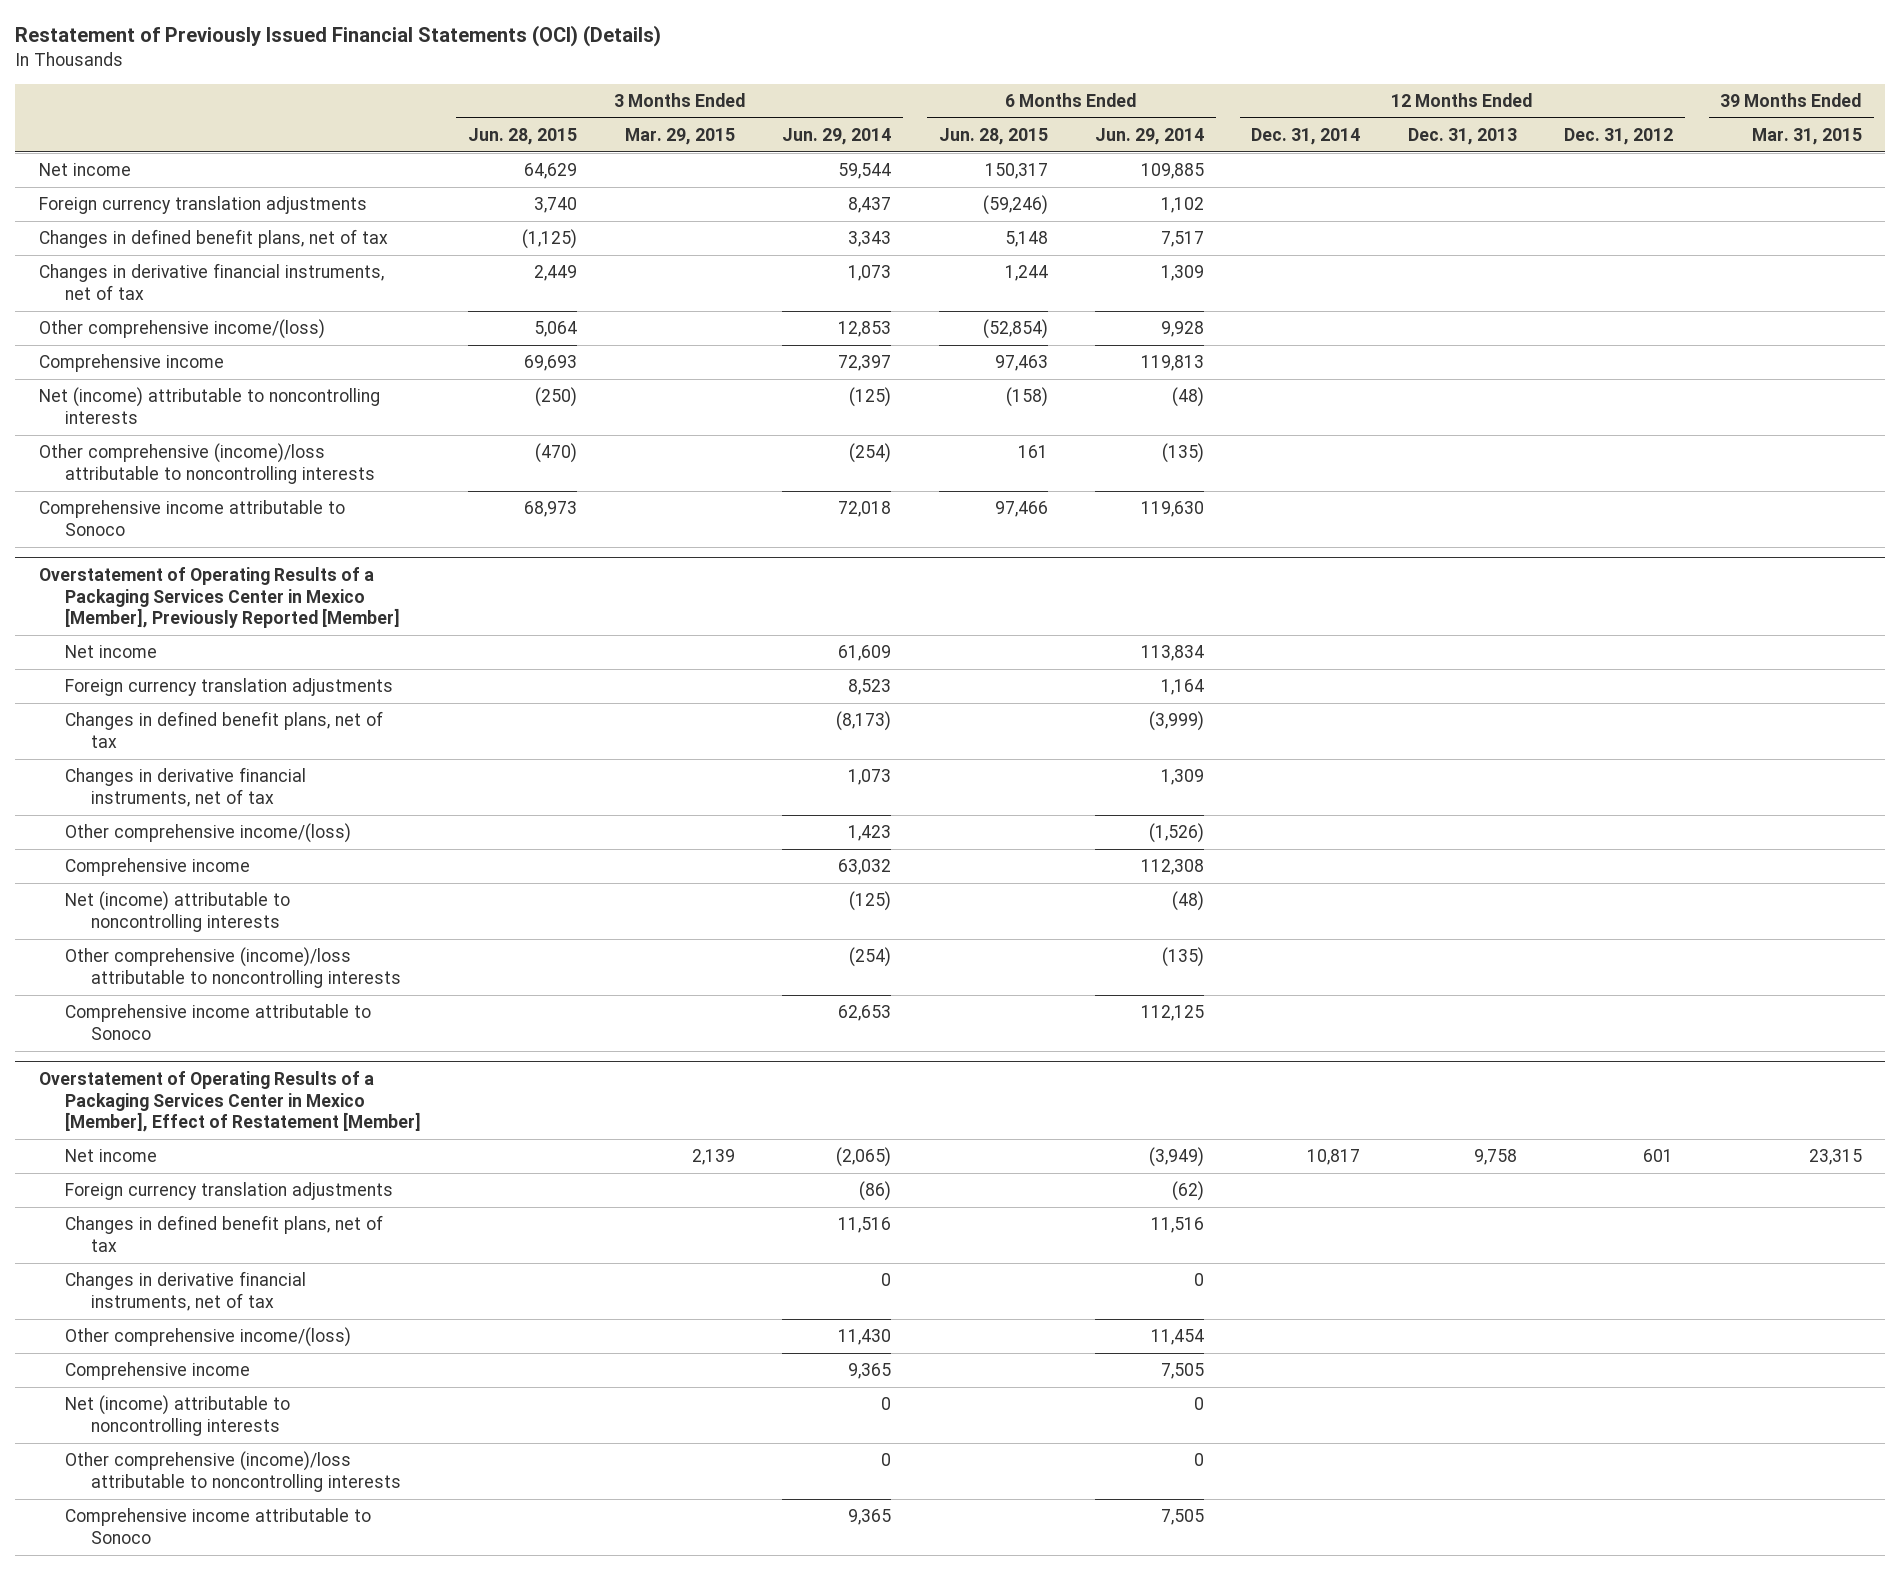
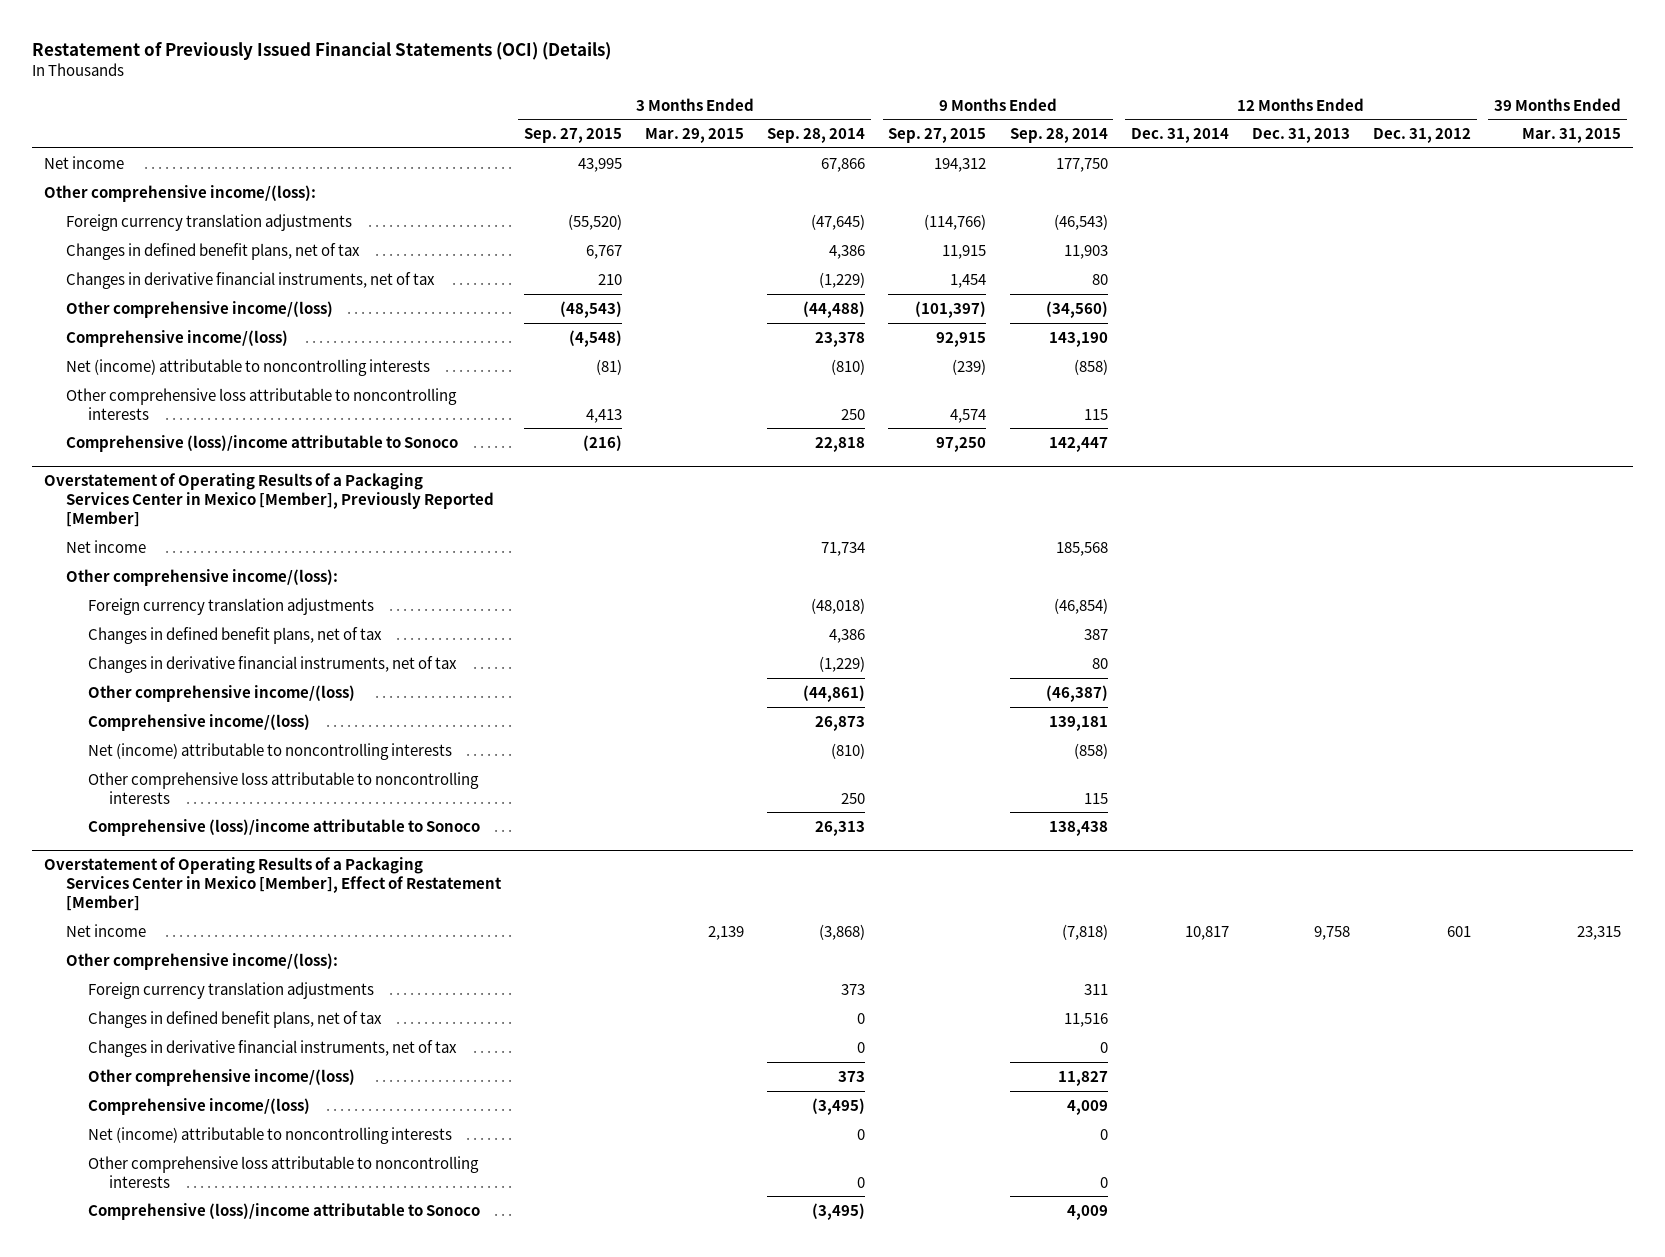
- | 3 Months Ended Jun. 28, 2015 | 3 Months Ended Mar. 29, 2015 | 3 Months Ended Jun. 29, 2014 | 6 Months Ended Jun. 28, 2015 | 6 Months Ended Jun. 29, 2014 | 12 Months Ended Dec. 31, 2014 | 12 Months Ended Dec. 31, 2013 | 12 Months Ended Dec. 31, 2012 | 39 Months Ended Mar. 31, 2015
+ | 3 Months Ended Sep. 27, 2015 | 3 Months Ended Mar. 29, 2015 | 3 Months Ended Sep. 28, 2014 | 9 Months Ended Sep. 27, 2015 | 9 Months Ended Sep. 28, 2014 | 12 Months Ended Dec. 31, 2014 | 12 Months Ended Dec. 31, 2013 | 12 Months Ended Dec. 31, 2012 | 39 Months Ended Mar. 31, 2015
+ Other comprehensive income/(loss):
- Comprehensive income | 69,693 | | 72,397 | 97,463 | 119,813 | | | |
+ Comprehensive income/(loss) | (4,548) | | 23,378 | 92,915 | 143,190 | | | |
- Other comprehensive (income)/loss attributable to noncontrolling interests | (470) | | (254) | 161 | (135) | | | |
- Comprehensive income attributable to Sonoco | 68,973 | | 72,018 | 97,466 | 119,630 | | | |
+ Other comprehensive loss attributable to noncontrolling interests | 4,413 | | 250 | 4,574 | 115 | | | |
+ Comprehensive (loss)/income attributable to Sonoco | (216) | | 22,818 | 97,250 | 142,447 | | | |
@ Overstatement of Operating Results of a Packaging Services Center in Mexico [Member], Previously Reported [Member]
+ Other comprehensive income/(loss):
- Comprehensive income | | | 63,032 | | 112,308 | | | |
+ Comprehensive income/(loss) | | | 26,873 | | 139,181 | | | |
- Other comprehensive (income)/loss attributable to noncontrolling interests | | | (254) | | (135) | | | |
- Comprehensive income attributable to Sonoco | | | 62,653 | | 112,125 | | | |
+ Other comprehensive loss attributable to noncontrolling interests | | | 250 | | 115 | | | |
+ Comprehensive (loss)/income attributable to Sonoco | | | 26,313 | | 138,438 | | | |
@ Overstatement of Operating Results of a Packaging Services Center in Mexico [Member], Effect of Restatement [Member]
+ Other comprehensive income/(loss):
- Comprehensive income | | | 9,365 | | 7,505 | | | |
+ Comprehensive income/(loss) | | | (3,495) | | 4,009 | | | |
- Other comprehensive (income)/loss attributable to noncontrolling interests | | | 0 | | 0 | | | |
- Comprehensive income attributable to Sonoco | | | 9,365 | | 7,505 | | | |
+ Other comprehensive loss attributable to noncontrolling interests | | | 0 | | 0 | | | |
+ Comprehensive (loss)/income attributable to Sonoco | | | (3,495) | | 4,009 | | | |

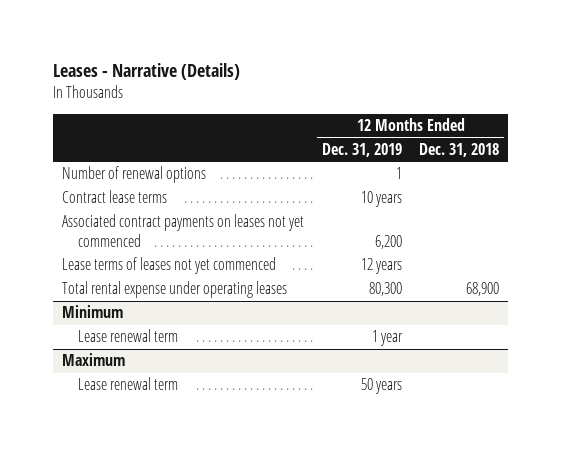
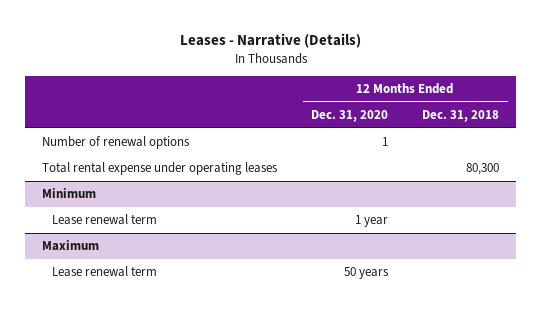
- | 12 Months Ended Dec. 31, 2019 | 12 Months Ended Dec. 31, 2018
+ | 12 Months Ended Dec. 31, 2020 | 12 Months Ended Dec. 31, 2018
- Contract lease terms | 10 years |
- Associated contract payments on leases not yet commenced | 6,200 |
- Lease terms of leases not yet commenced | 12 years |
- Total rental expense under operating leases | 80,300 | 68,900
+ Total rental expense under operating leases | | 80,300

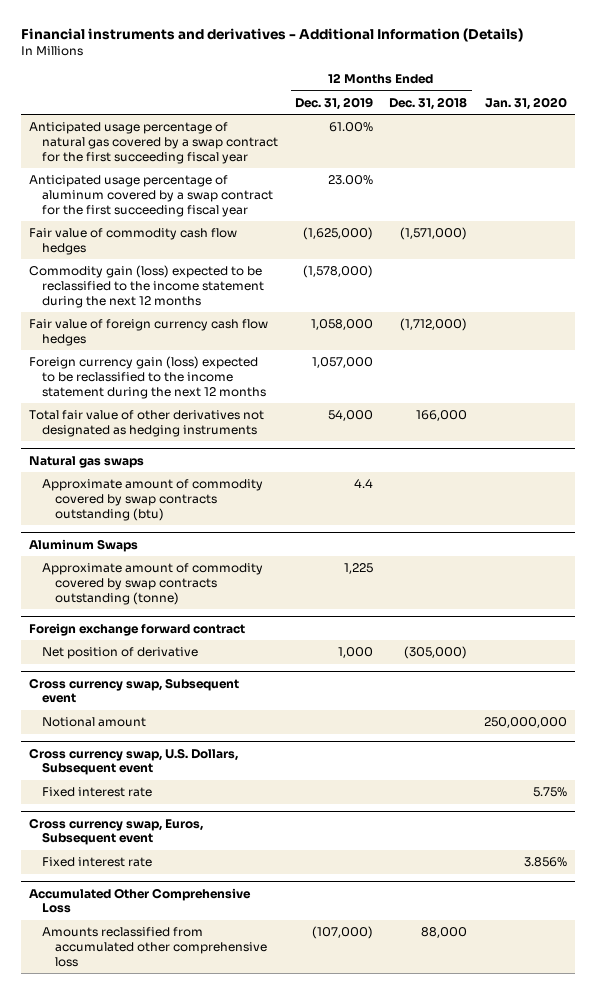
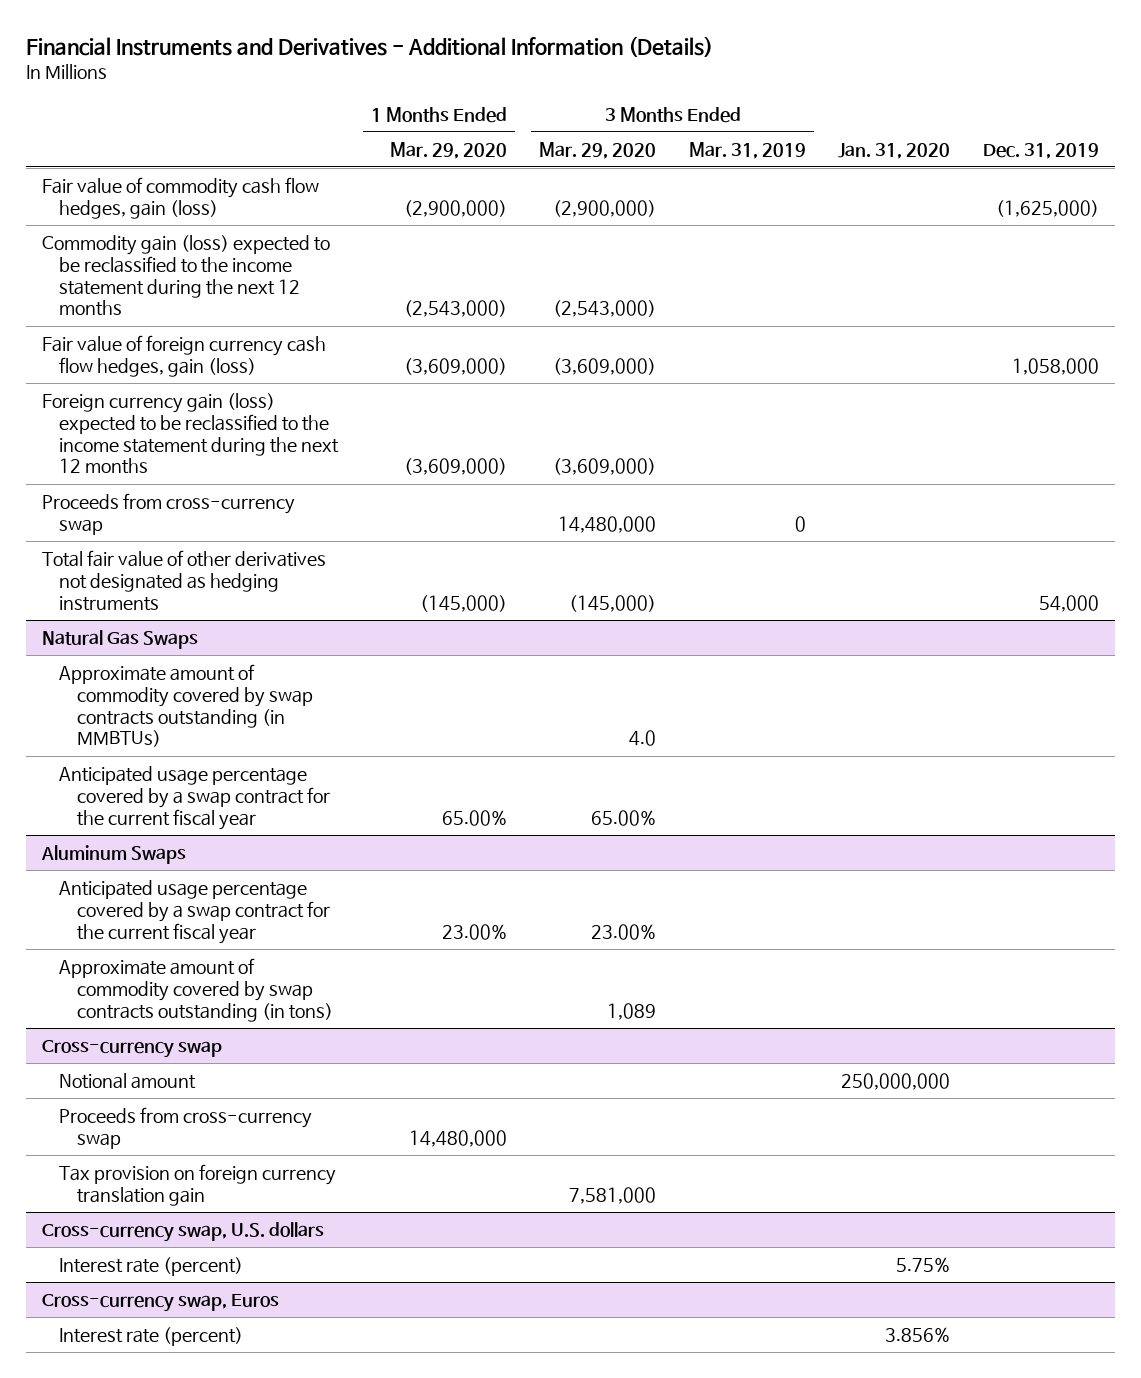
- Financial instruments and derivatives - Additional Information (Details)
+ Financial Instruments and Derivatives - Additional Information (Details)
- | 12 Months Ended Dec. 31, 2019 | 12 Months Ended Dec. 31, 2018 | Jan. 31, 2020
+ | 1 Months Ended Mar. 29, 2020 | 3 Months Ended Mar. 29, 2020 | 3 Months Ended Mar. 31, 2019 | Jan. 31, 2020 | Dec. 31, 2019
- Anticipated usage percentage of natural gas covered by a swap contract for the first succeeding fiscal year | 61.00% | |
- Anticipated usage percentage of aluminum covered by a swap contract for the first succeeding fiscal year | 23.00% | |
- Fair value of commodity cash flow hedges | (1,625,000) | (1,571,000) |
+ Fair value of commodity cash flow hedges, gain (loss) | (2,900,000) | (2,900,000) | | | (1,625,000)
- Fair value of foreign currency cash flow hedges | 1,058,000 | (1,712,000) |
+ Fair value of foreign currency cash flow hedges, gain (loss) | (3,609,000) | (3,609,000) | | | 1,058,000
+ Proceeds from cross-currency swap | | 14,480,000 | 0 | |
- Natural gas swaps
- Approximate amount of commodity covered by swap contracts outstanding (btu) | 4.4 | |
+ Natural Gas Swaps
+ Approximate amount of commodity covered by swap contracts outstanding (in MMBTUs) | | 4.0 | | |
+ Anticipated usage percentage covered by a swap contract for the current fiscal year | 65.00% | 65.00% | | |
@ Aluminum Swaps
- Approximate amount of commodity covered by swap contracts outstanding (tonne) | 1,225 | |
- Foreign exchange forward contract
- Net position of derivative | 1,000 | (305,000) |
- Cross currency swap, Subsequent event
@ Aluminum Swaps
+ Anticipated usage percentage covered by a swap contract for the current fiscal year | 23.00% | 23.00% | | |
+ Approximate amount of commodity covered by swap contracts outstanding (in tons) | | 1,089 | | |
+ Cross-currency swap
- Cross currency swap, U.S. Dollars, Subsequent event
- Fixed interest rate | | | 5.75%
- Cross currency swap, Euros, Subsequent event
- Fixed interest rate | | | 3.856%
- Accumulated Other Comprehensive Loss
- Amounts reclassified from accumulated other comprehensive loss | (107,000) | 88,000 |
+ Proceeds from cross-currency swap | 14,480,000 | | | |
+ Tax provision on foreign currency translation gain | | 7,581,000 | | |
+ Cross-currency swap, U.S. dollars
+ Interest rate (percent) | | | | 5.75% |
+ Cross-currency swap, Euros
+ Interest rate (percent) | | | | 3.856% |

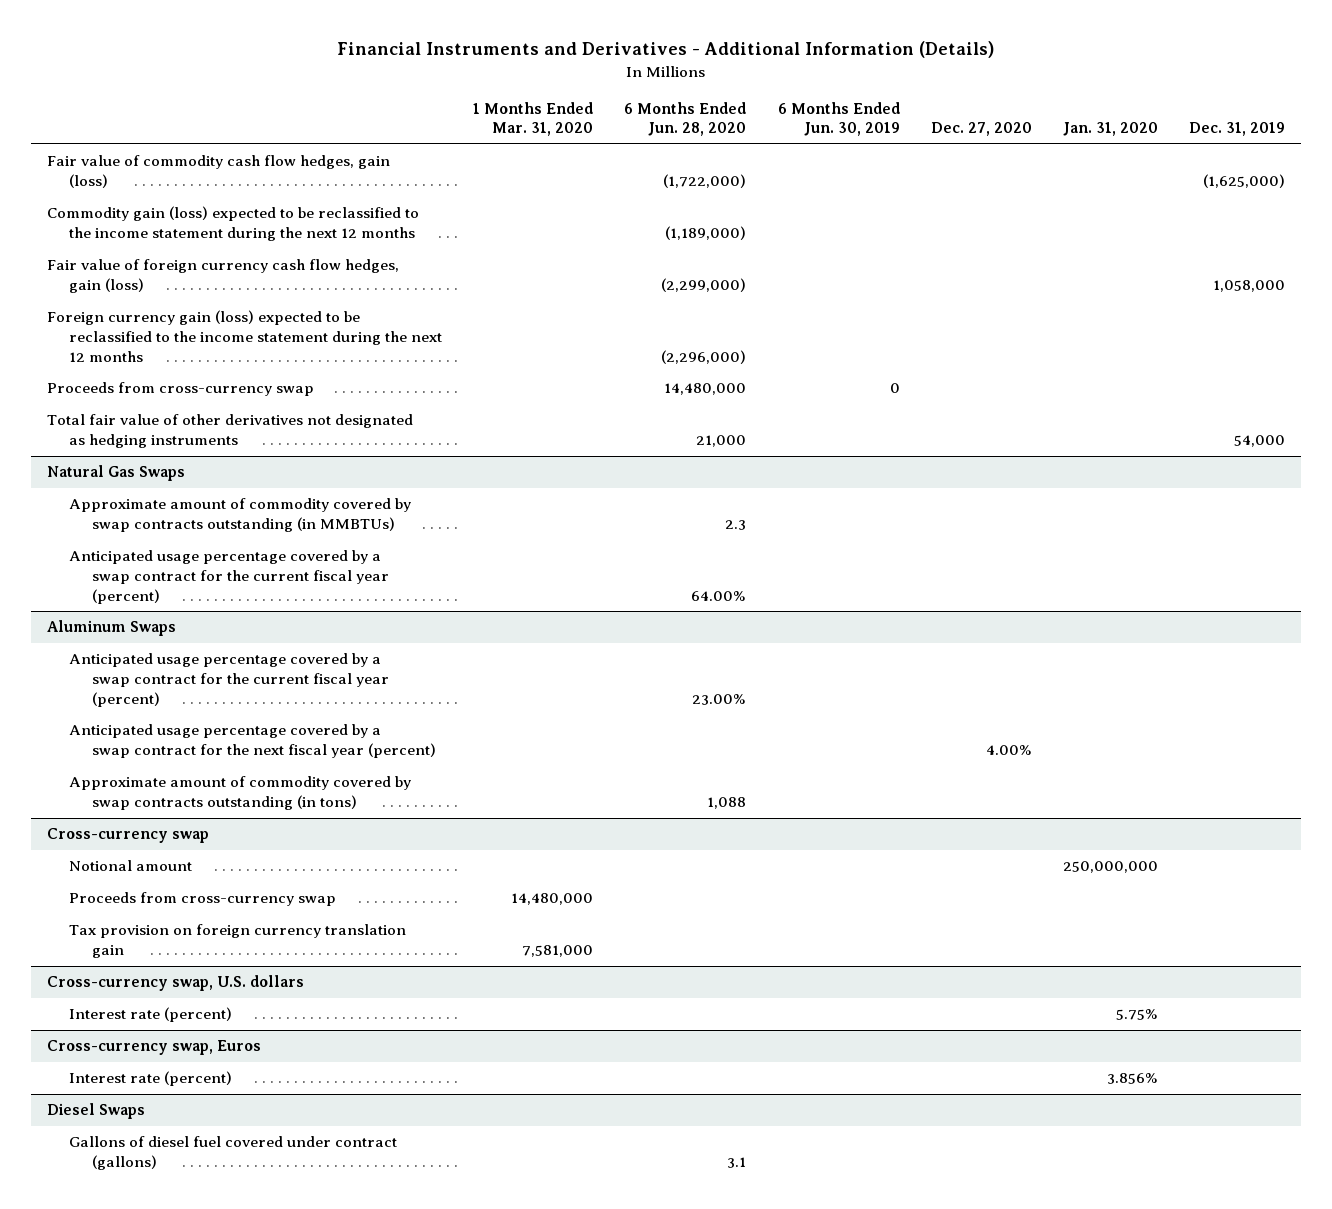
- | 1 Months Ended Mar. 29, 2020 | 3 Months Ended Mar. 29, 2020 | 3 Months Ended Mar. 31, 2019 | Jan. 31, 2020 | Dec. 31, 2019
+ | 1 Months Ended Mar. 31, 2020 | 6 Months Ended Jun. 28, 2020 | 6 Months Ended Jun. 30, 2019 | Dec. 27, 2020 | Jan. 31, 2020 | Dec. 31, 2019
@ Natural Gas Swaps
- Anticipated usage percentage covered by a swap contract for the current fiscal year | 65.00% | 65.00% | | |
+ Anticipated usage percentage covered by a swap contract for the current fiscal year (percent) | | 64.00% | | | |
@ Aluminum Swaps
- Anticipated usage percentage covered by a swap contract for the current fiscal year | 23.00% | 23.00% | | |
+ Anticipated usage percentage covered by a swap contract for the current fiscal year (percent) | | 23.00% | | | |
+ Anticipated usage percentage covered by a swap contract for the next fiscal year (percent) | | | | 4.00% | |
+ Diesel Swaps
+ Gallons of diesel fuel covered under contract (gallons) | | 3.1 | | | |

